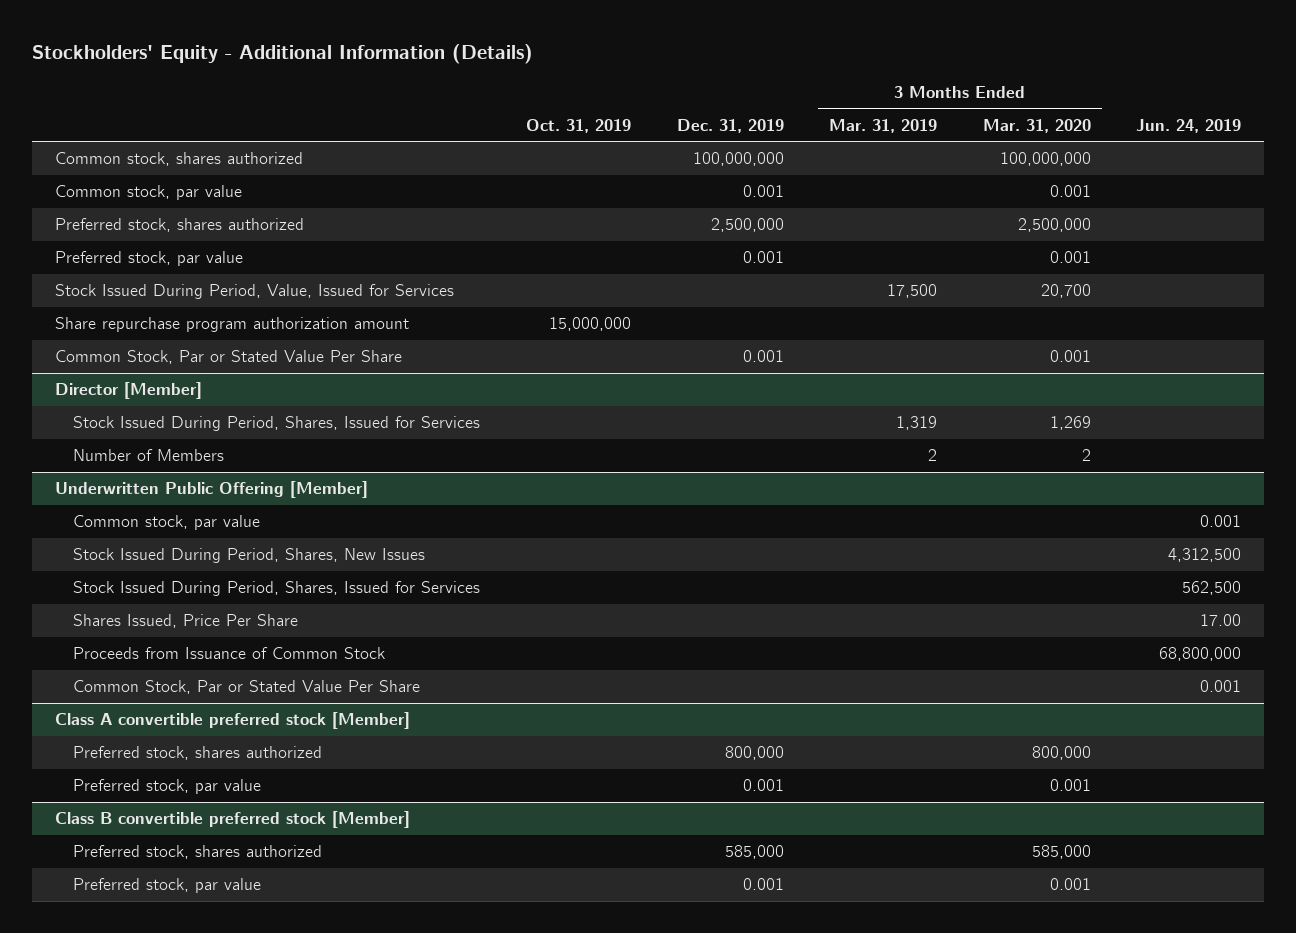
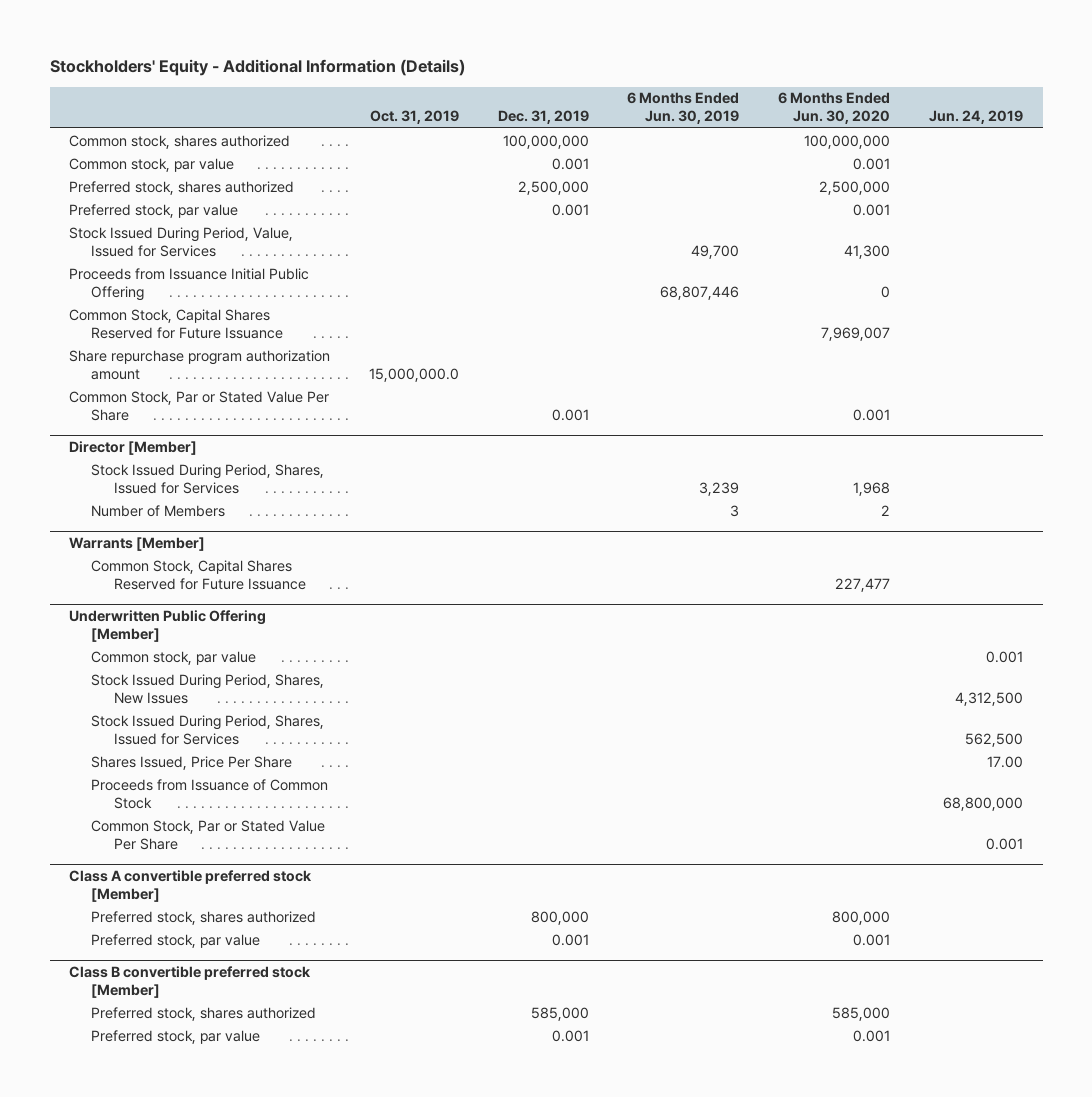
- | Oct. 31, 2019 | Dec. 31, 2019 | 3 Months Ended Mar. 31, 2019 | 3 Months Ended Mar. 31, 2020 | Jun. 24, 2019
+ | Oct. 31, 2019 | Dec. 31, 2019 | 6 Months Ended Jun. 30, 2019 | 6 Months Ended Jun. 30, 2020 | Jun. 24, 2019
- Share repurchase program authorization amount | 15,000,000 | | | |
+ Proceeds from Issuance Initial Public Offering | | | 68,807,446 | 0 |
+ Common Stock, Capital Shares Reserved for Future Issuance | | | | 7,969,007 |
+ Share repurchase program authorization amount | 15,000,000.0 | | | |
+ Warrants [Member]
+ Common Stock, Capital Shares Reserved for Future Issuance | | | | 227,477 |

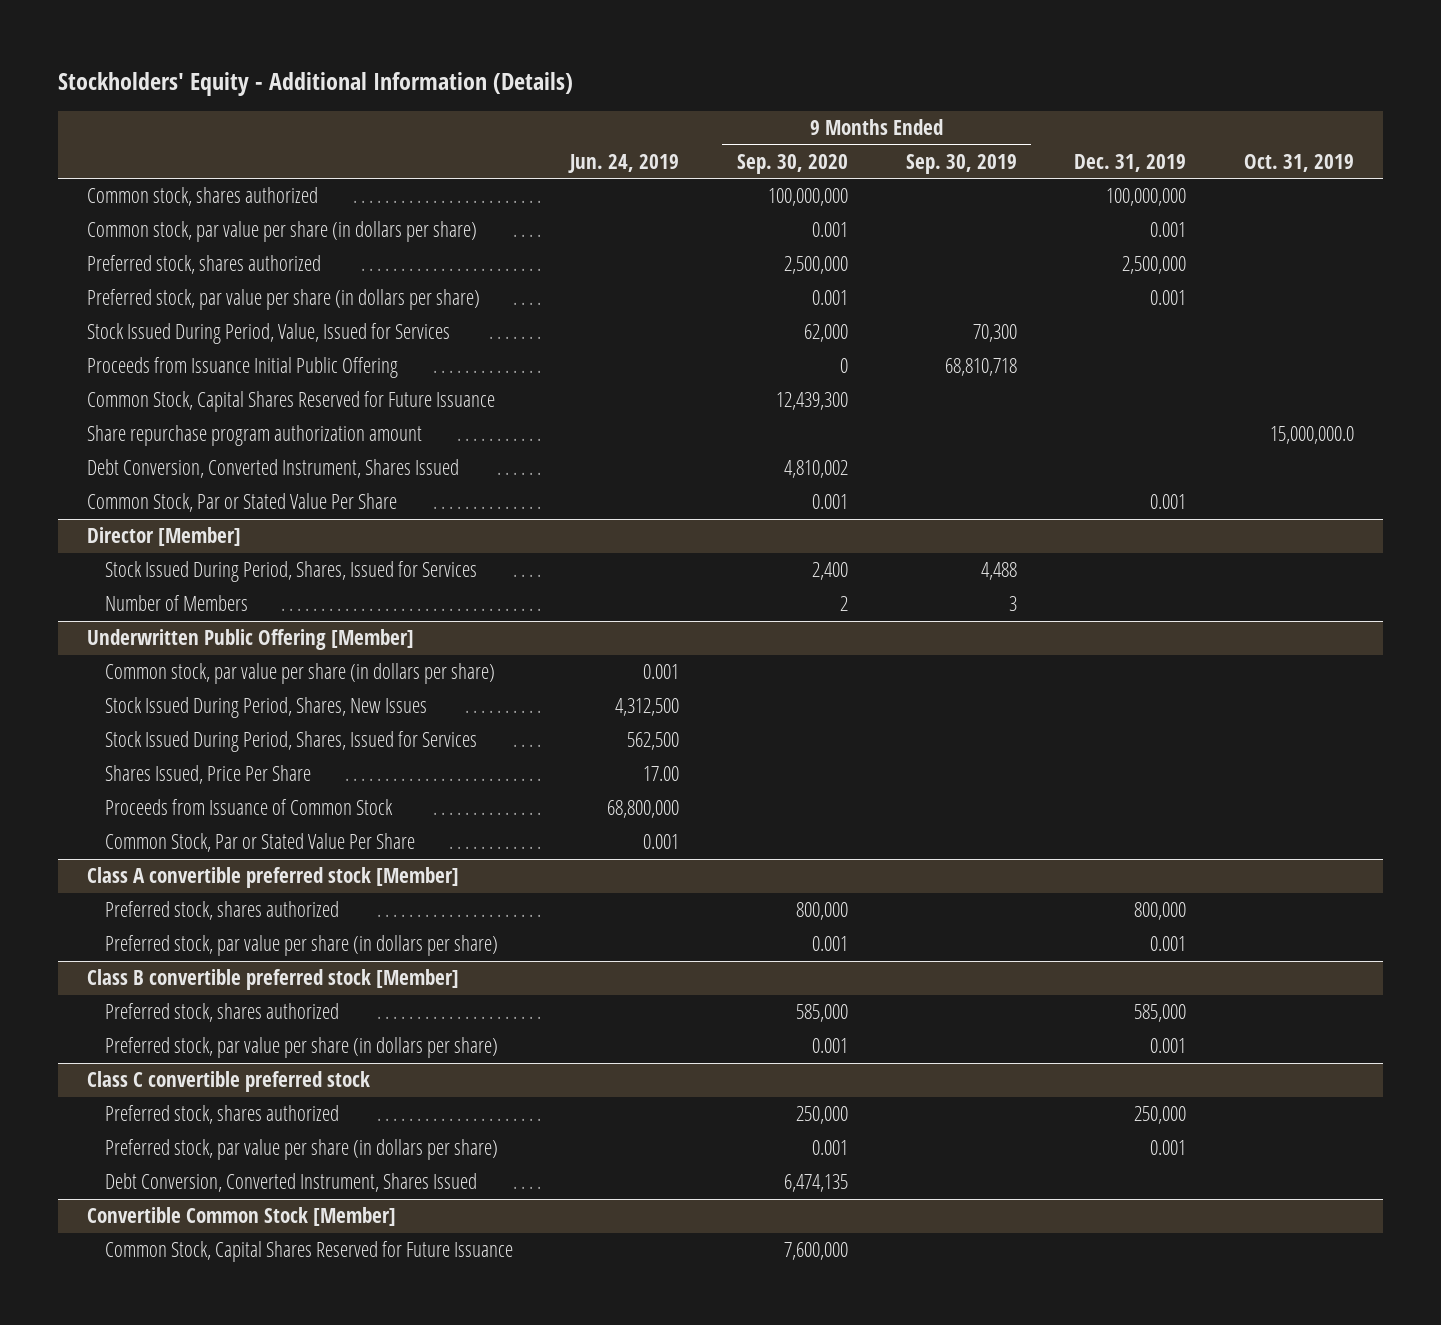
- | Oct. 31, 2019 | Dec. 31, 2019 | 6 Months Ended Jun. 30, 2019 | 6 Months Ended Jun. 30, 2020 | Jun. 24, 2019
+ | Jun. 24, 2019 | 9 Months Ended Sep. 30, 2020 | 9 Months Ended Sep. 30, 2019 | Dec. 31, 2019 | Oct. 31, 2019
- Common stock, par value | | 0.001 | | 0.001 |
+ Common stock, par value per share (in dollars per share) | | 0.001 | | 0.001 |
- Preferred stock, par value | | 0.001 | | 0.001 |
+ Preferred stock, par value per share (in dollars per share) | | 0.001 | | 0.001 |
+ Debt Conversion, Converted Instrument, Shares Issued | | 4,810,002 | | |
- Warrants [Member]
- Common Stock, Capital Shares Reserved for Future Issuance | | | | 227,477 |
@ Underwritten Public Offering [Member]
- Common stock, par value | | | | | 0.001
+ Common stock, par value per share (in dollars per share) | 0.001 | | | |
@ Class A convertible preferred stock [Member]
- Preferred stock, par value | | 0.001 | | 0.001 |
+ Preferred stock, par value per share (in dollars per share) | | 0.001 | | 0.001 |
@ Class B convertible preferred stock [Member]
- Preferred stock, par value | | 0.001 | | 0.001 |
+ Preferred stock, par value per share (in dollars per share) | | 0.001 | | 0.001 |
+ Class C convertible preferred stock
+ Preferred stock, shares authorized | | 250,000 | | 250,000 |
+ Preferred stock, par value per share (in dollars per share) | | 0.001 | | 0.001 |
+ Debt Conversion, Converted Instrument, Shares Issued | | 6,474,135 | | |
+ Convertible Common Stock [Member]
+ Common Stock, Capital Shares Reserved for Future Issuance | | 7,600,000 | | |

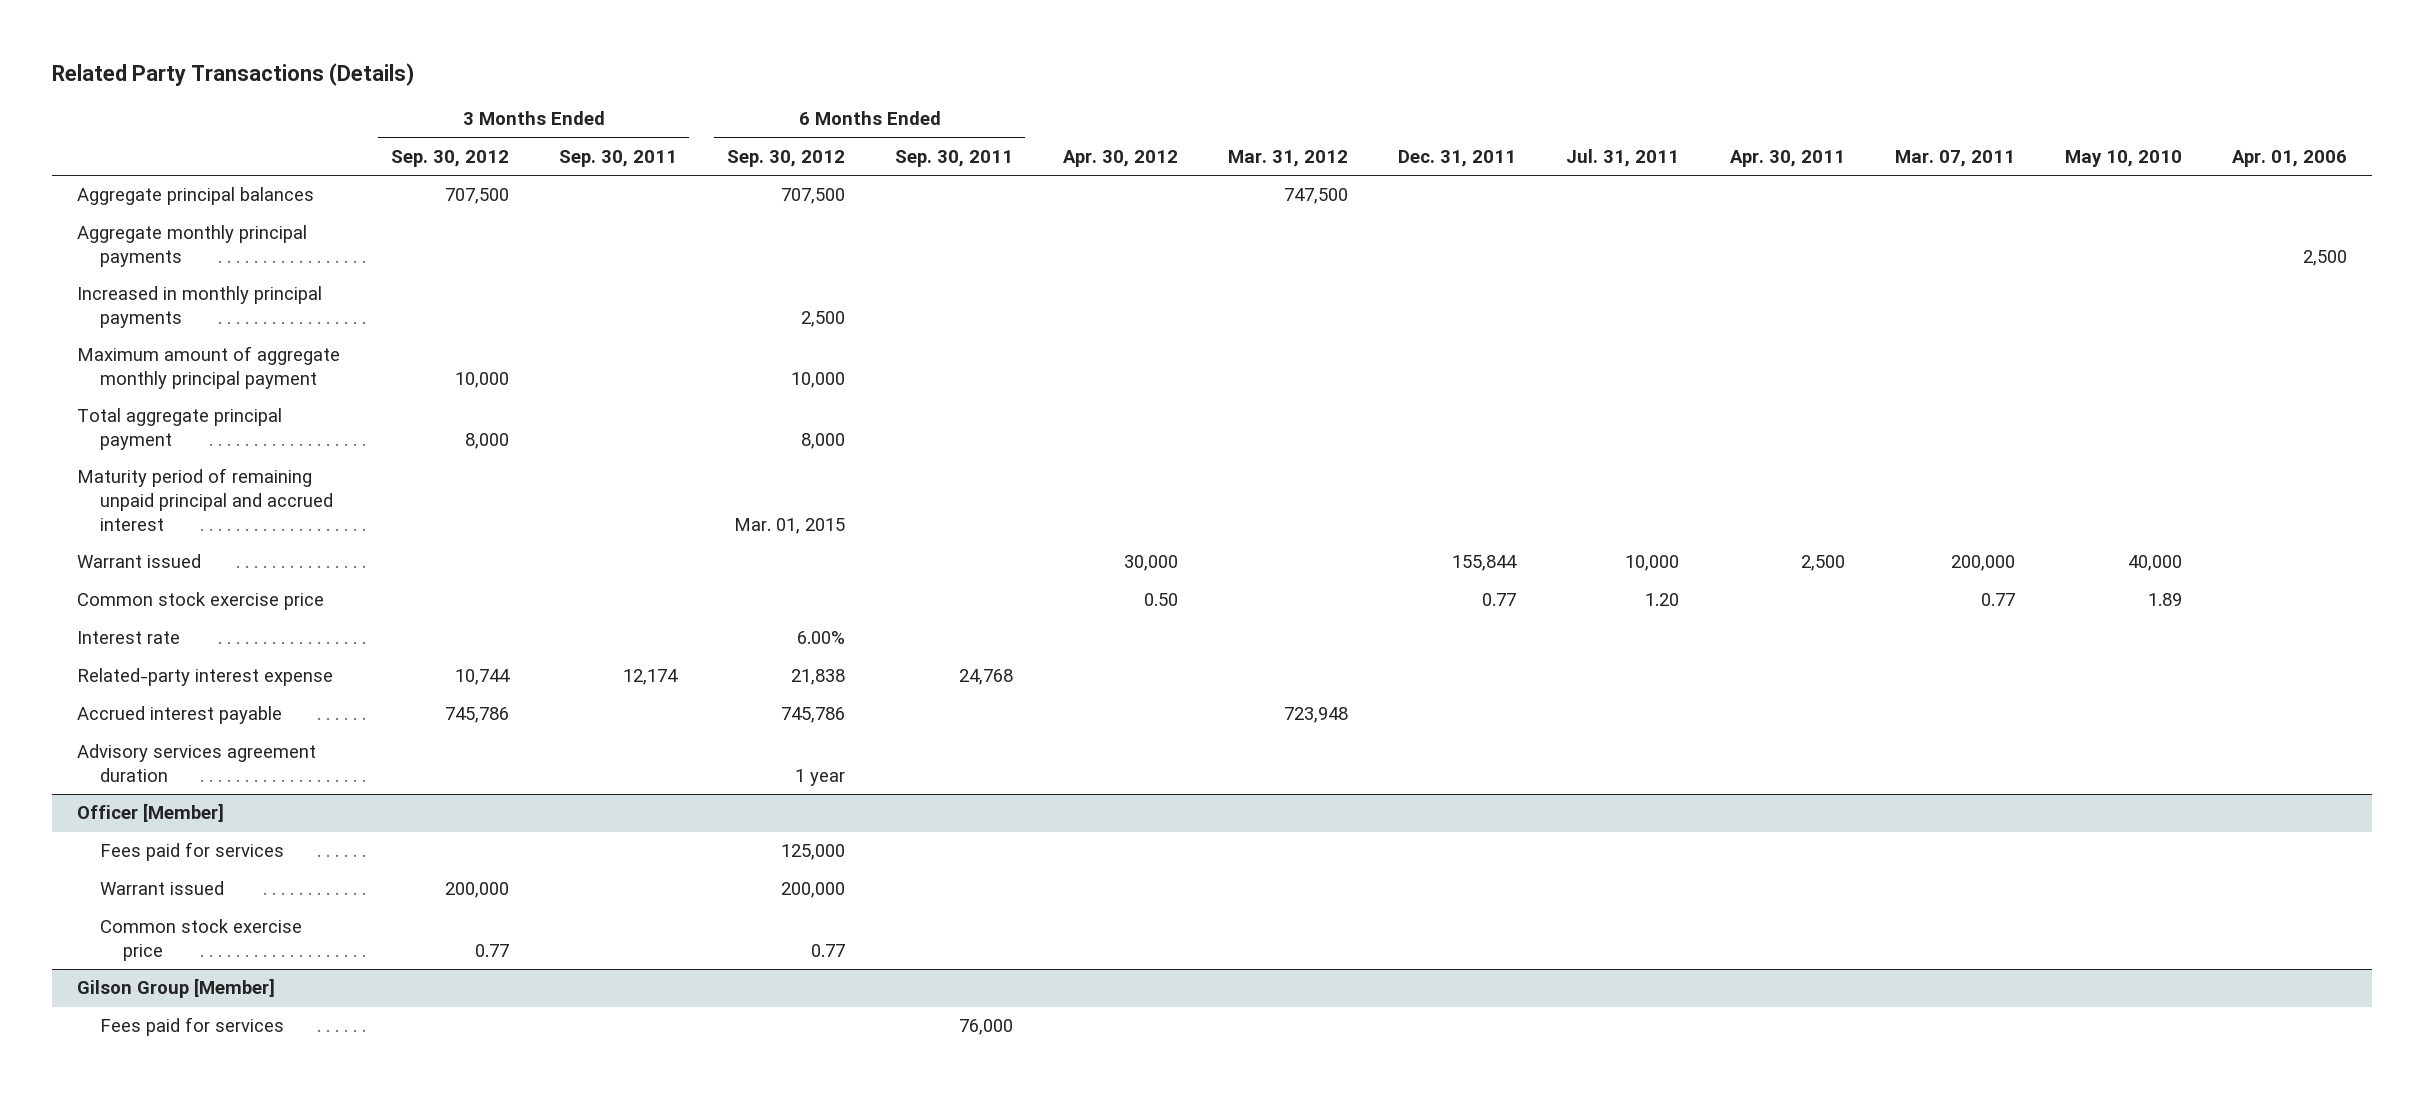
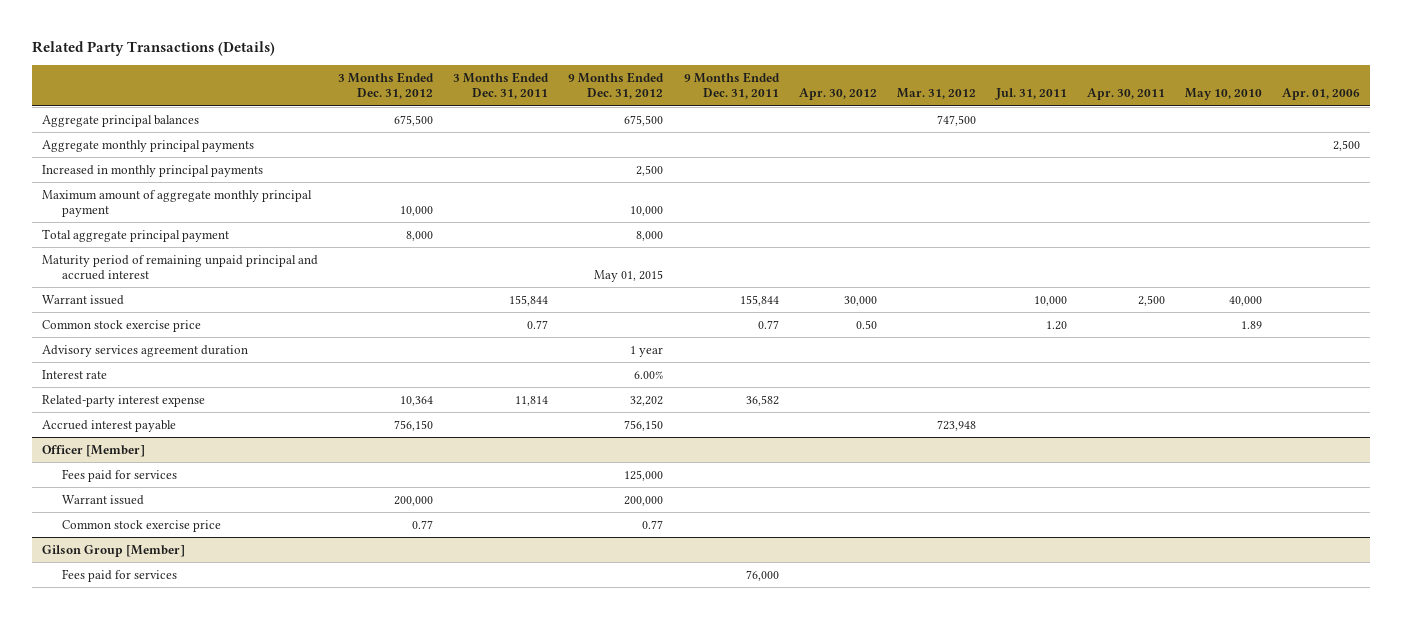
- | 3 Months Ended Sep. 30, 2012 | 3 Months Ended Sep. 30, 2011 | 6 Months Ended Sep. 30, 2012 | 6 Months Ended Sep. 30, 2011 | Apr. 30, 2012 | Mar. 31, 2012 | Dec. 31, 2011 | Jul. 31, 2011 | Apr. 30, 2011 | Mar. 07, 2011 | May 10, 2010 | Apr. 01, 2006
+ | 3 Months Ended Dec. 31, 2012 | 3 Months Ended Dec. 31, 2011 | 9 Months Ended Dec. 31, 2012 | 9 Months Ended Dec. 31, 2011 | Apr. 30, 2012 | Mar. 31, 2012 | Jul. 31, 2011 | Apr. 30, 2011 | May 10, 2010 | Apr. 01, 2006
moved up: Advisory services agreement duration | | | 1 year | | | | | | |

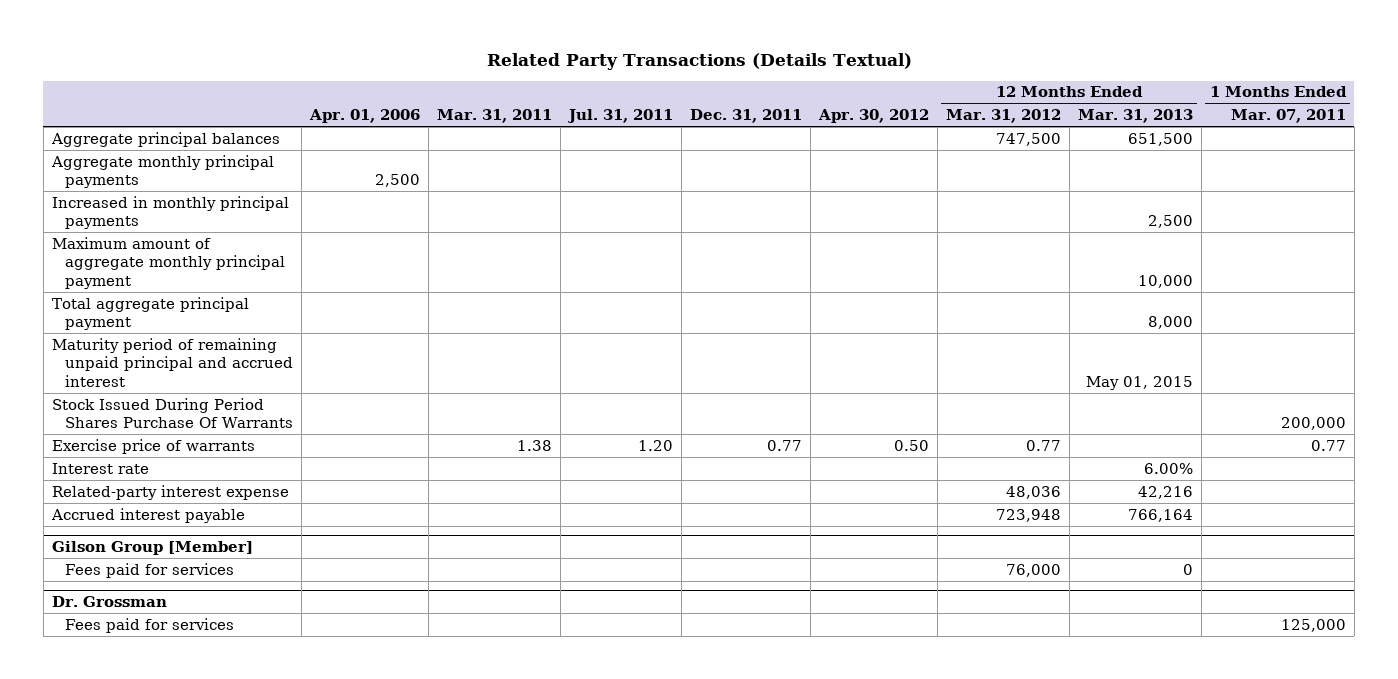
- Related Party Transactions (Details)
+ Related Party Transactions (Details Textual)
- | 3 Months Ended Dec. 31, 2012 | 3 Months Ended Dec. 31, 2011 | 9 Months Ended Dec. 31, 2012 | 9 Months Ended Dec. 31, 2011 | Apr. 30, 2012 | Mar. 31, 2012 | Jul. 31, 2011 | Apr. 30, 2011 | May 10, 2010 | Apr. 01, 2006
+ | Apr. 01, 2006 | Mar. 31, 2011 | Jul. 31, 2011 | Dec. 31, 2011 | Apr. 30, 2012 | 12 Months Ended Mar. 31, 2012 | 12 Months Ended Mar. 31, 2013 | 1 Months Ended Mar. 07, 2011
- Warrant issued | | 155,844 | | 155,844 | 30,000 | | 10,000 | 2,500 | 40,000 |
- Common stock exercise price | | 0.77 | | 0.77 | 0.50 | | 1.20 | | 1.89 |
- Advisory services agreement duration | | | 1 year | | | | | | |
+ Stock Issued During Period Shares Purchase Of Warrants | | | | | | | | 200,000
+ Exercise price of warrants | | 1.38 | 1.20 | 0.77 | 0.50 | 0.77 | | 0.77
- Officer [Member]
- Fees paid for services | | | 125,000 | | | | | | |
- Warrant issued | 200,000 | | 200,000 | | | | | | |
- Common stock exercise price | 0.77 | | 0.77 | | | | | | |
+ Dr. Grossman
+ Fees paid for services | | | | | | | | 125,000

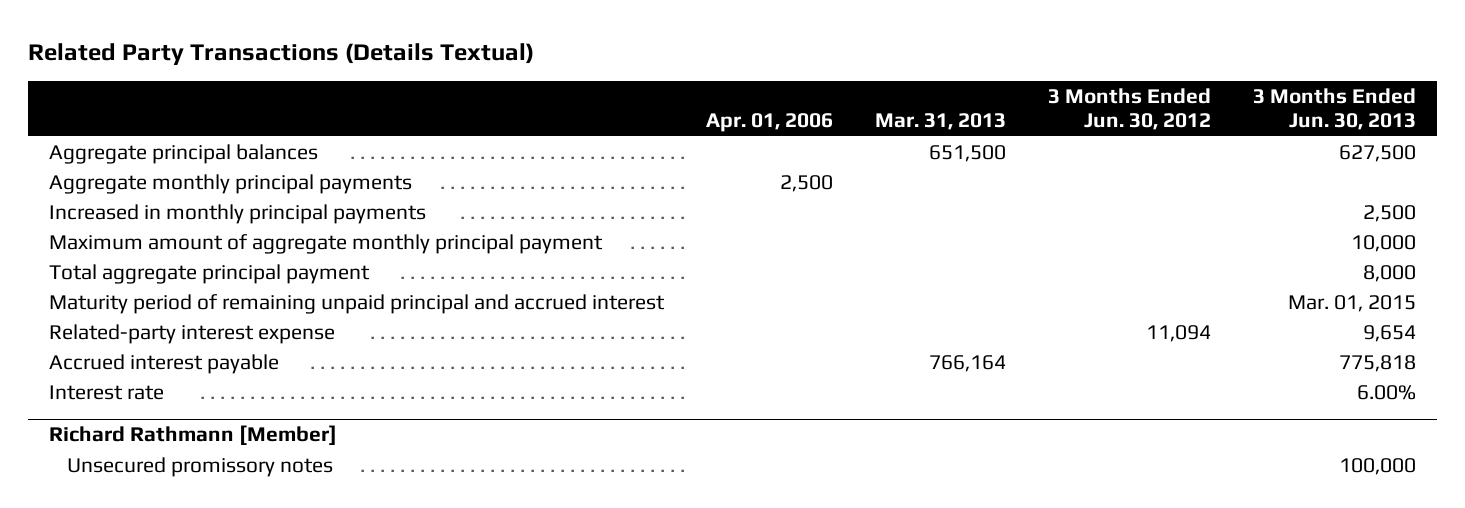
- | Apr. 01, 2006 | Mar. 31, 2011 | Jul. 31, 2011 | Dec. 31, 2011 | Apr. 30, 2012 | 12 Months Ended Mar. 31, 2012 | 12 Months Ended Mar. 31, 2013 | 1 Months Ended Mar. 07, 2011
+ | Apr. 01, 2006 | Mar. 31, 2013 | 3 Months Ended Jun. 30, 2012 | 3 Months Ended Jun. 30, 2013
- Stock Issued During Period Shares Purchase Of Warrants | | | | | | | | 200,000
- Exercise price of warrants | | 1.38 | 1.20 | 0.77 | 0.50 | 0.77 | | 0.77
- Gilson Group [Member]
- Fees paid for services | | | | | | 76,000 | 0 |
- Dr. Grossman
- Fees paid for services | | | | | | | | 125,000
moved down: Interest rate | | | | 6.00%
+ Richard Rathmann [Member]
+ Unsecured promissory notes | | | | 100,000

